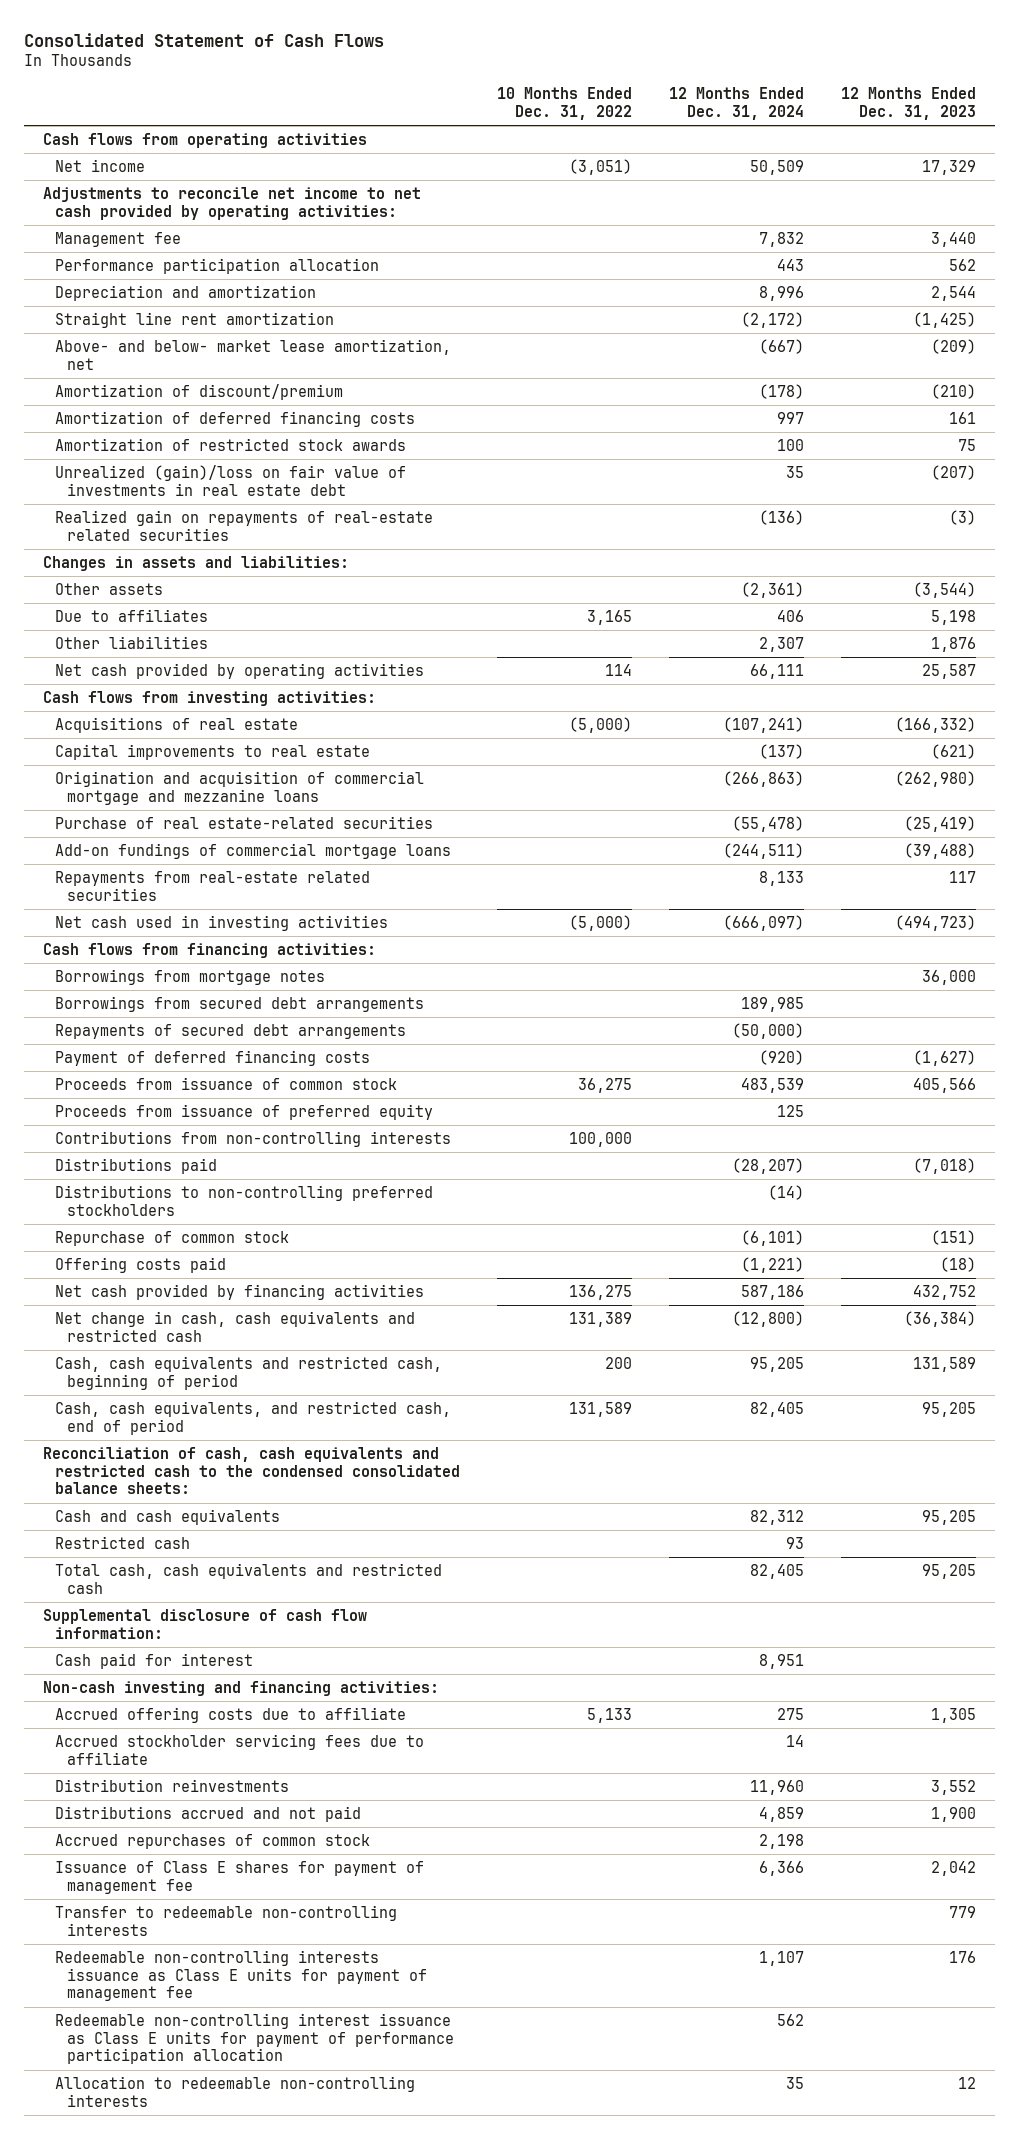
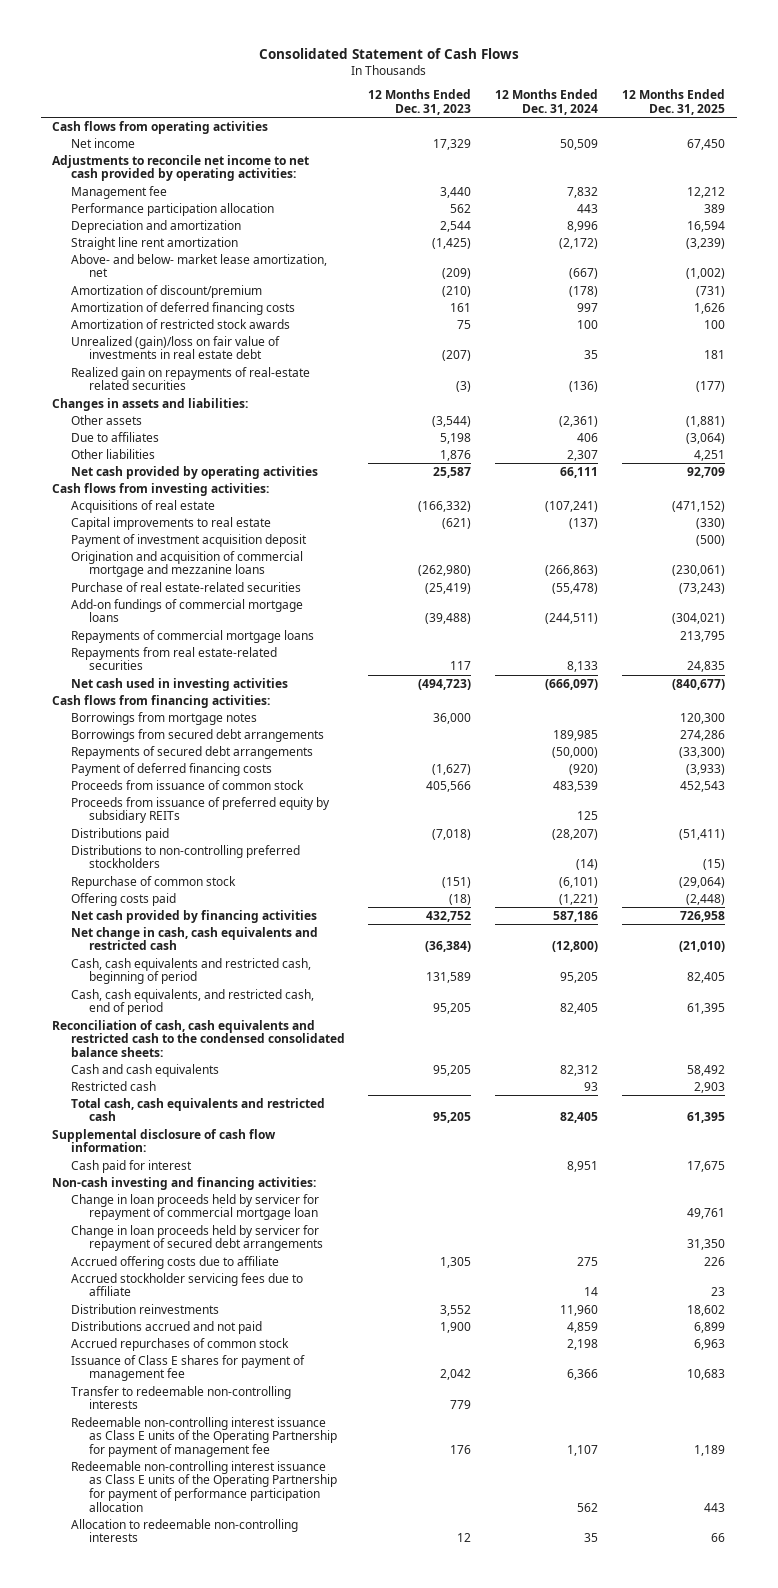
- | 10 Months Ended Dec. 31, 2022 | 12 Months Ended Dec. 31, 2024 | 12 Months Ended Dec. 31, 2023
+ | 12 Months Ended Dec. 31, 2023 | 12 Months Ended Dec. 31, 2024 | 12 Months Ended Dec. 31, 2025
+ Payment of investment acquisition deposit | | | (500)
- Repayments from real-estate related securities | | 8,133 | 117
+ Repayments of commercial mortgage loans | | | 213,795
+ Repayments from real estate-related securities | 117 | 8,133 | 24,835
- Proceeds from issuance of preferred equity | | 125 |
- Contributions from non-controlling interests | 100,000 | |
+ Proceeds from issuance of preferred equity by subsidiary REITs | | 125 |
+ Change in loan proceeds held by servicer for repayment of commercial mortgage loan | | | 49,761
+ Change in loan proceeds held by servicer for repayment of secured debt arrangements | | | 31,350
- Redeemable non-controlling interests issuance as Class E units for payment of management fee | | 1,107 | 176
- Redeemable non-controlling interest issuance as Class E units for payment of performance participation allocation | | 562 |
+ Redeemable non-controlling interest issuance as Class E units of the Operating Partnership for payment of management fee | 176 | 1,107 | 1,189
+ Redeemable non-controlling interest issuance as Class E units of the Operating Partnership for payment of performance participation allocation | | 562 | 443

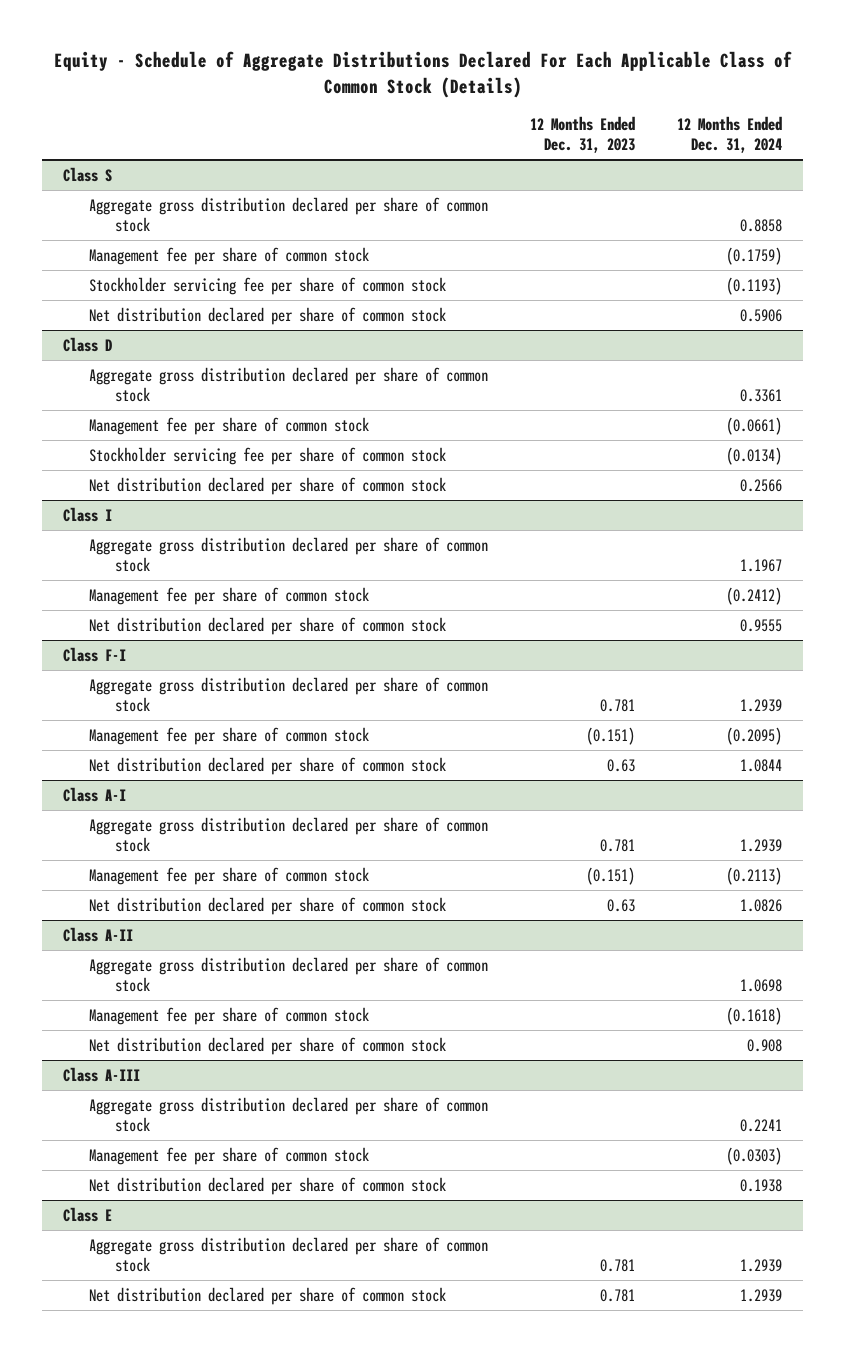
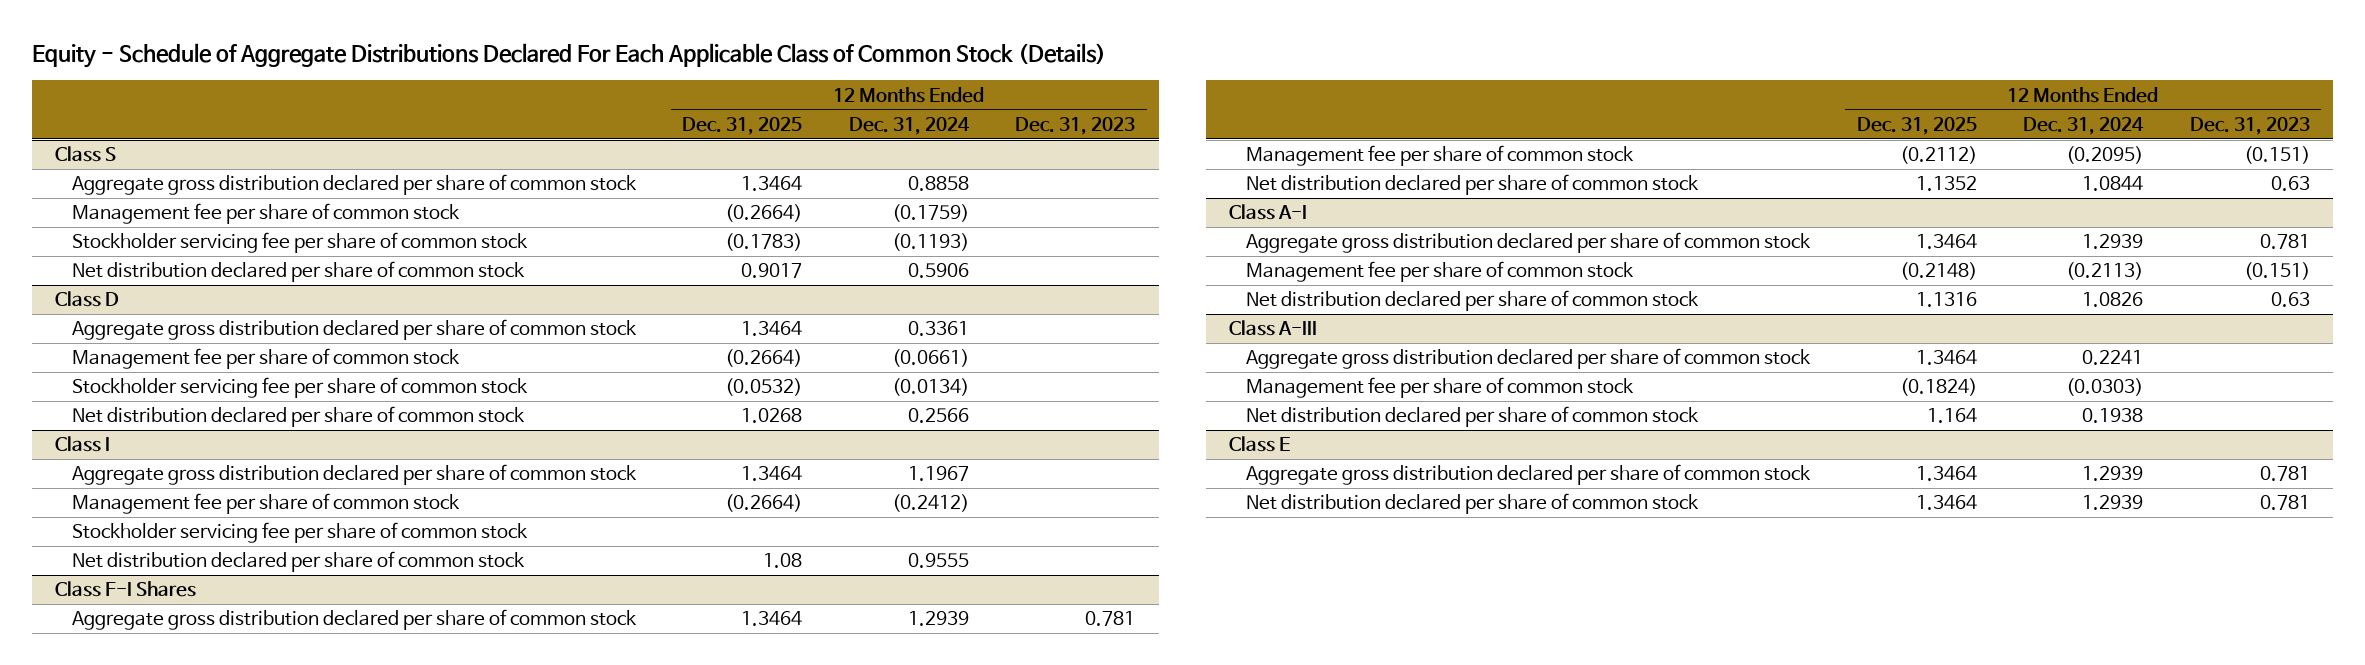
- | 12 Months Ended Dec. 31, 2023 | 12 Months Ended Dec. 31, 2024
+ | 12 Months Ended Dec. 31, 2025 | 12 Months Ended Dec. 31, 2024 | 12 Months Ended Dec. 31, 2023
@ Class I
+ Stockholder servicing fee per share of common stock
- Class F-I
+ Class F-I Shares
- Class A-II
- Aggregate gross distribution declared per share of common stock | | 1.0698
- Management fee per share of common stock | | (0.1618)
- Net distribution declared per share of common stock | | 0.908

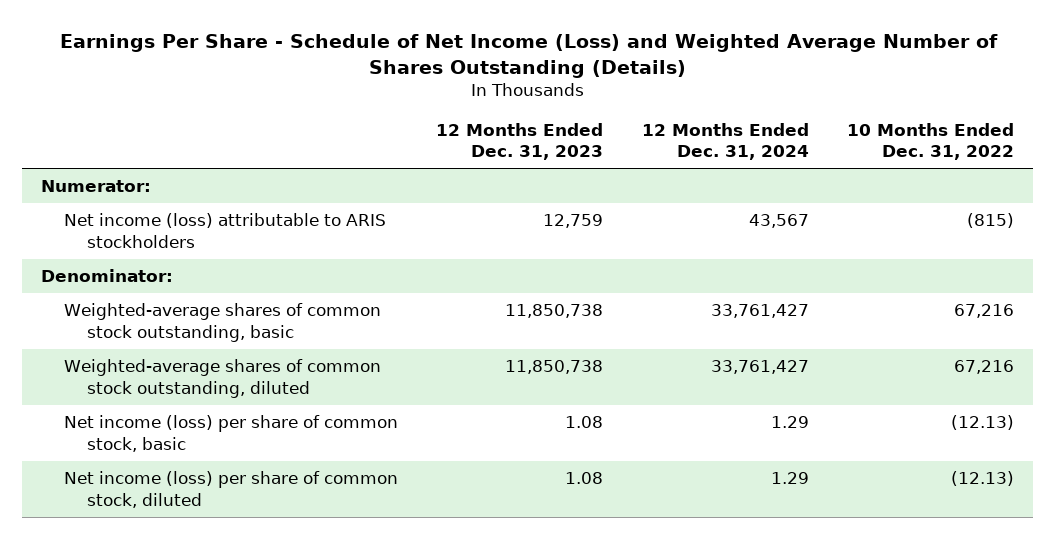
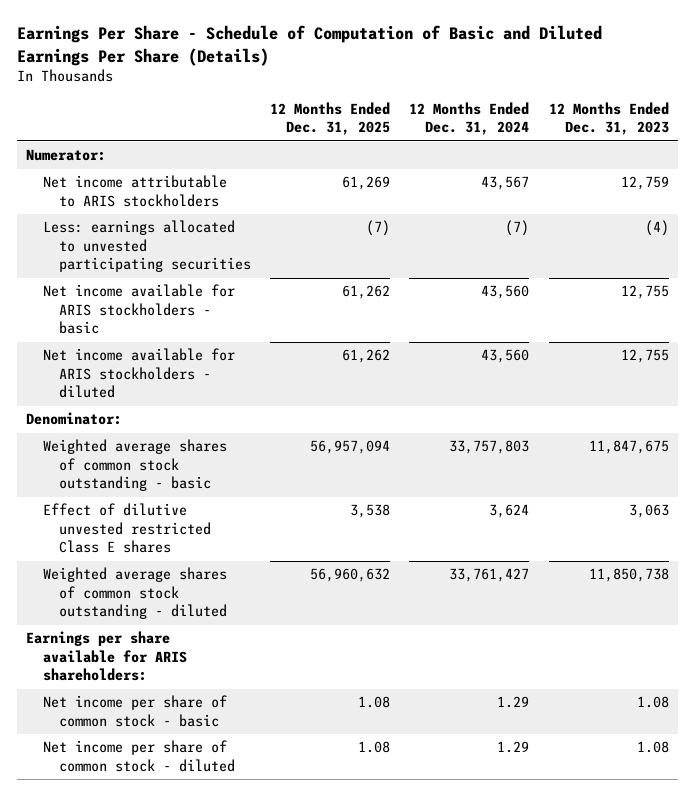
- Earnings Per Share - Schedule of Net Income (Loss) and Weighted Average Number of Shares Outstanding (Details)
+ Earnings Per Share - Schedule of Computation of Basic and Diluted Earnings Per Share (Details)
- | 12 Months Ended Dec. 31, 2023 | 12 Months Ended Dec. 31, 2024 | 10 Months Ended Dec. 31, 2022
+ | 12 Months Ended Dec. 31, 2025 | 12 Months Ended Dec. 31, 2024 | 12 Months Ended Dec. 31, 2023
- Net income (loss) attributable to ARIS stockholders | 12,759 | 43,567 | (815)
+ Net income attributable to ARIS stockholders | 61,269 | 43,567 | 12,759
+ Less: earnings allocated to unvested participating securities | (7) | (7) | (4)
+ Net income available for ARIS stockholders - basic | 61,262 | 43,560 | 12,755
+ Net income available for ARIS stockholders - diluted | 61,262 | 43,560 | 12,755
- Weighted-average shares of common stock outstanding, basic | 11,850,738 | 33,761,427 | 67,216
- Weighted-average shares of common stock outstanding, diluted | 11,850,738 | 33,761,427 | 67,216
- Net income (loss) per share of common stock, basic | 1.08 | 1.29 | (12.13)
- Net income (loss) per share of common stock, diluted | 1.08 | 1.29 | (12.13)
+ Weighted average shares of common stock outstanding - basic | 56,957,094 | 33,757,803 | 11,847,675
+ Effect of dilutive unvested restricted Class E shares | 3,538 | 3,624 | 3,063
+ Weighted average shares of common stock outstanding - diluted | 56,960,632 | 33,761,427 | 11,850,738
+ Earnings per share available for ARIS shareholders:
+ Net income per share of common stock - basic | 1.08 | 1.29 | 1.08
+ Net income per share of common stock - diluted | 1.08 | 1.29 | 1.08

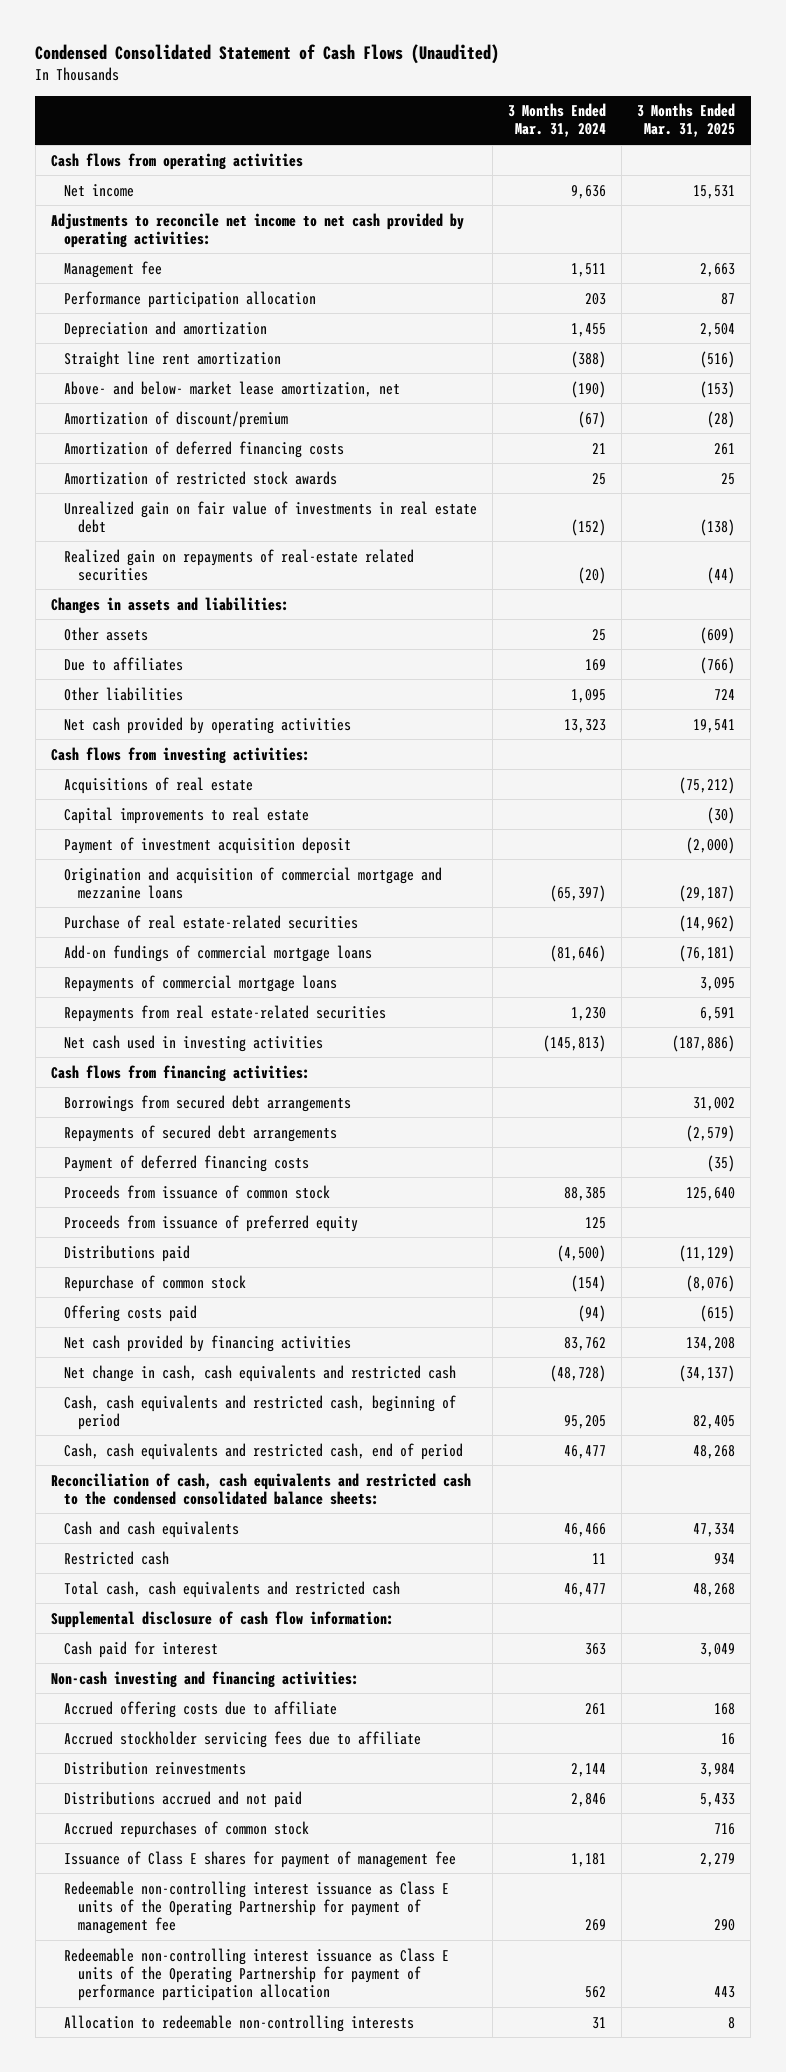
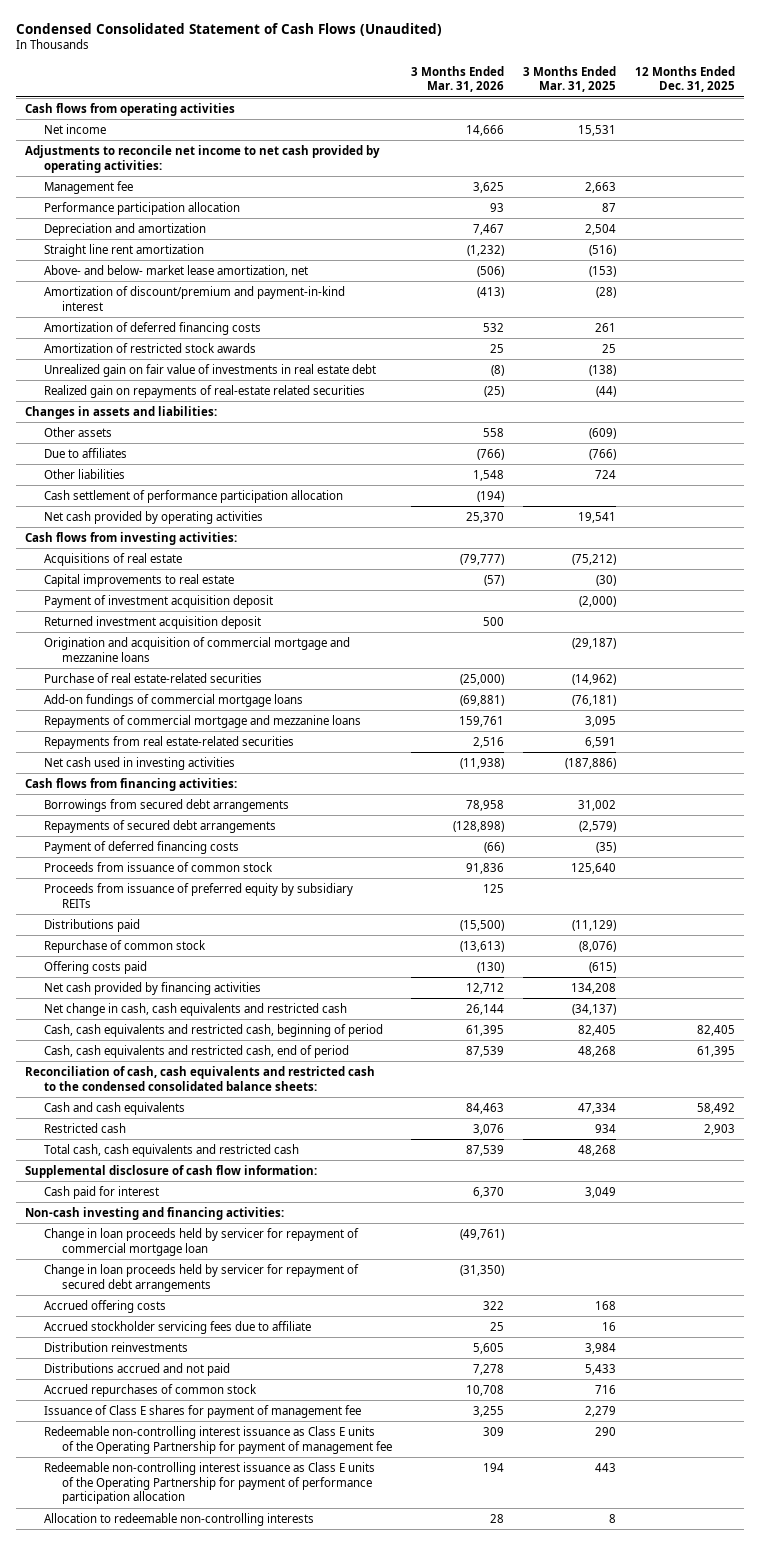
- | 3 Months Ended Mar. 31, 2024 | 3 Months Ended Mar. 31, 2025
+ | 3 Months Ended Mar. 31, 2026 | 3 Months Ended Mar. 31, 2025 | 12 Months Ended Dec. 31, 2025
- Amortization of discount/premium | (67) | (28)
+ Amortization of discount/premium and payment-in-kind interest | (413) | (28) |
+ Cash settlement of performance participation allocation | (194) | |
+ Returned investment acquisition deposit | 500 | |
- Repayments of commercial mortgage loans | | 3,095
+ Repayments of commercial mortgage and mezzanine loans | 159,761 | 3,095 |
- Proceeds from issuance of preferred equity | 125 |
+ Proceeds from issuance of preferred equity by subsidiary REITs | 125 | |
- Accrued offering costs due to affiliate | 261 | 168
+ Change in loan proceeds held by servicer for repayment of commercial mortgage loan | (49,761) | |
+ Change in loan proceeds held by servicer for repayment of secured debt arrangements | (31,350) | |
+ Accrued offering costs | 322 | 168 |

